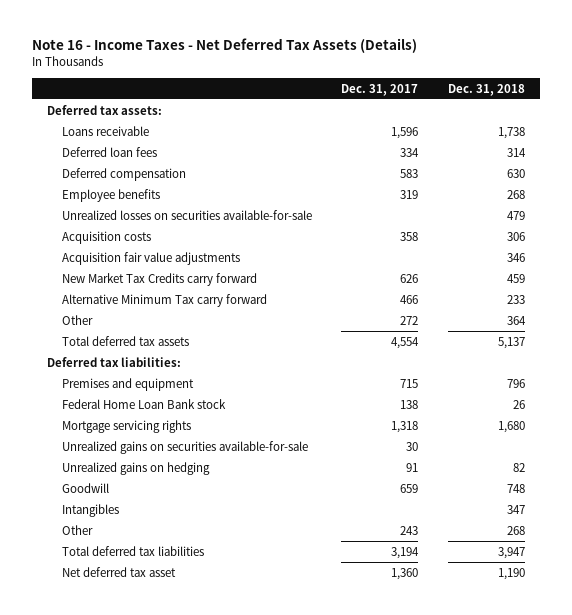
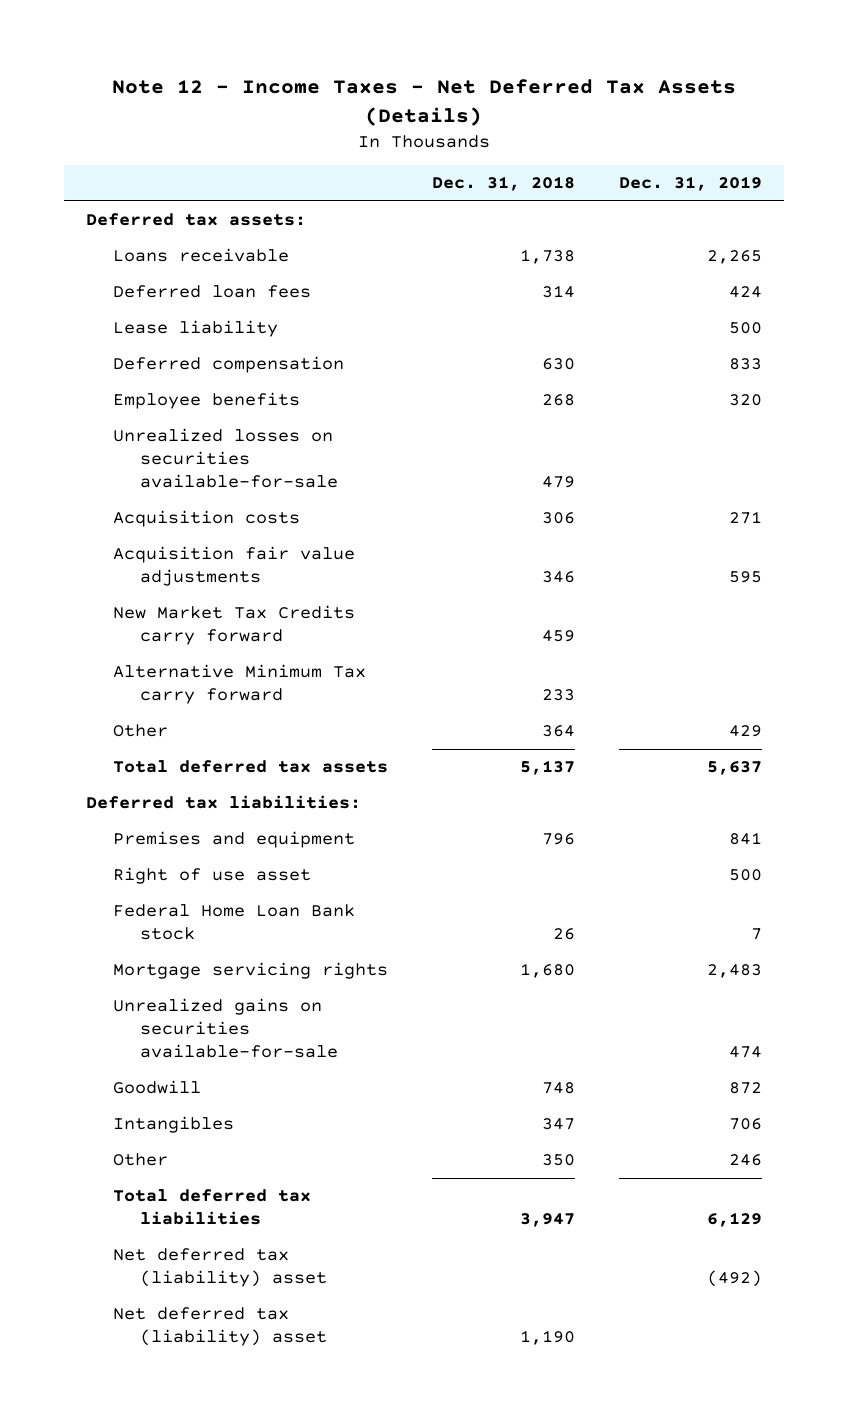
- Note 16 - Income Taxes - Net Deferred Tax Assets (Details)
+ Note 12 - Income Taxes - Net Deferred Tax Assets (Details)
- | Dec. 31, 2017 | Dec. 31, 2018
+ | Dec. 31, 2018 | Dec. 31, 2019
+ Lease liability | | 500
+ Right of use asset | | 500
- Unrealized gains on hedging | 91 | 82
- Other | 243 | 268
+ Other | 350 | 246
- Net deferred tax asset | 1,360 | 1,190
+ Net deferred tax (liability) asset | | (492)
+ Net deferred tax (liability) asset | 1,190 |

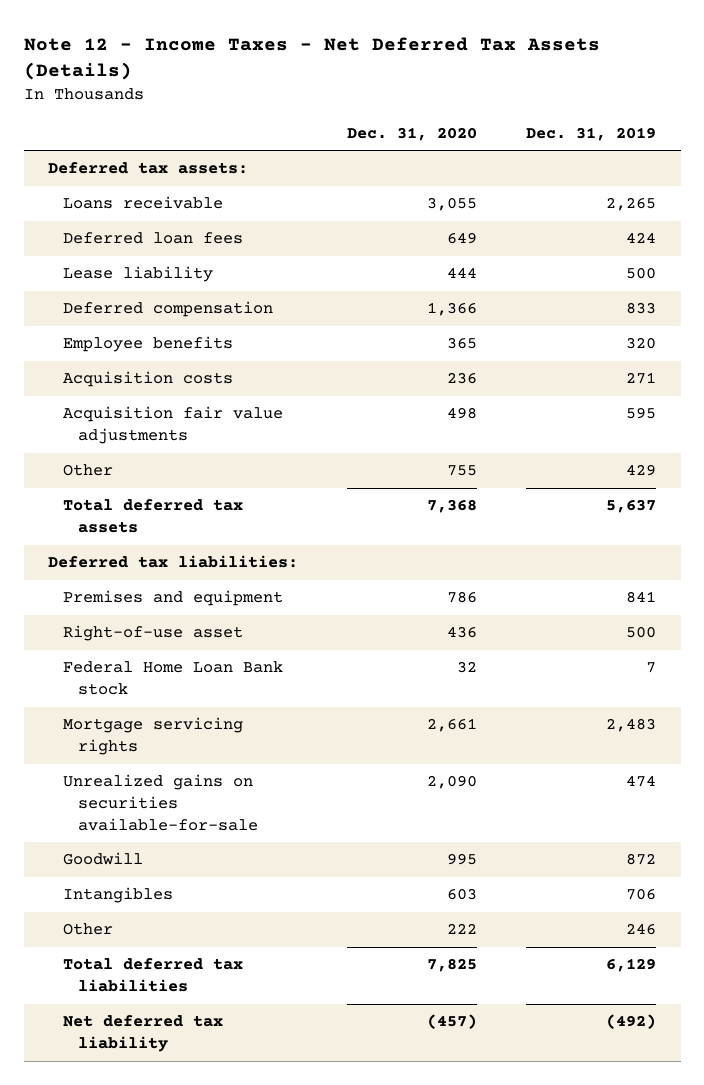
- | Dec. 31, 2018 | Dec. 31, 2019
+ | Dec. 31, 2020 | Dec. 31, 2019
- Unrealized losses on securities available-for-sale | 479 |
- New Market Tax Credits carry forward | 459 |
- Alternative Minimum Tax carry forward | 233 |
- Right of use asset | | 500
+ Right-of-use asset | 436 | 500
- Net deferred tax (liability) asset | | (492)
- Net deferred tax (liability) asset | 1,190 |
+ Net deferred tax liability | (457) | (492)

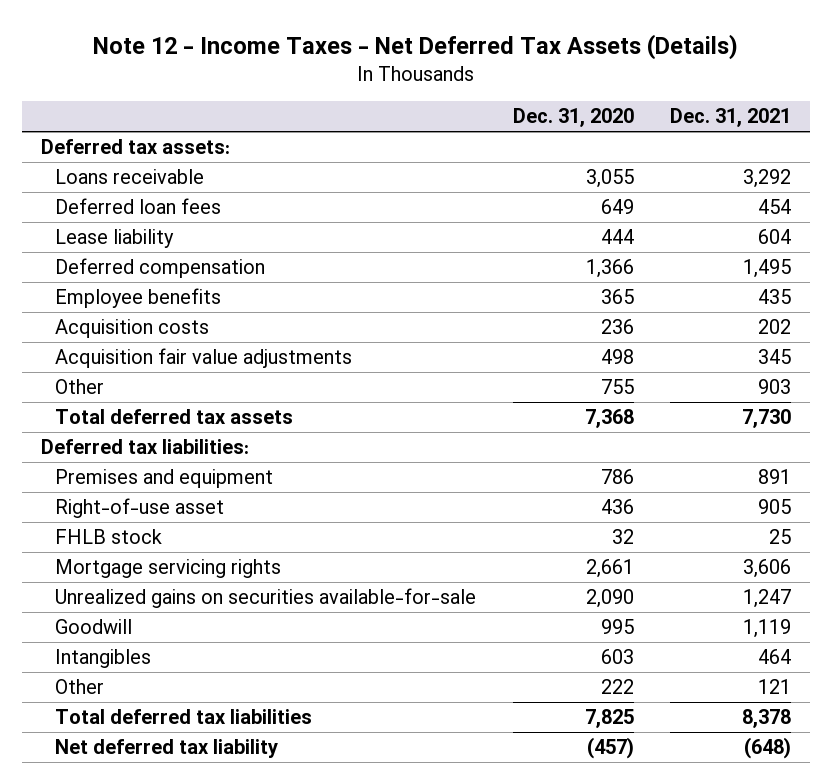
- | Dec. 31, 2020 | Dec. 31, 2019
+ | Dec. 31, 2020 | Dec. 31, 2021
- Federal Home Loan Bank stock | 32 | 7
+ FHLB stock | 32 | 25

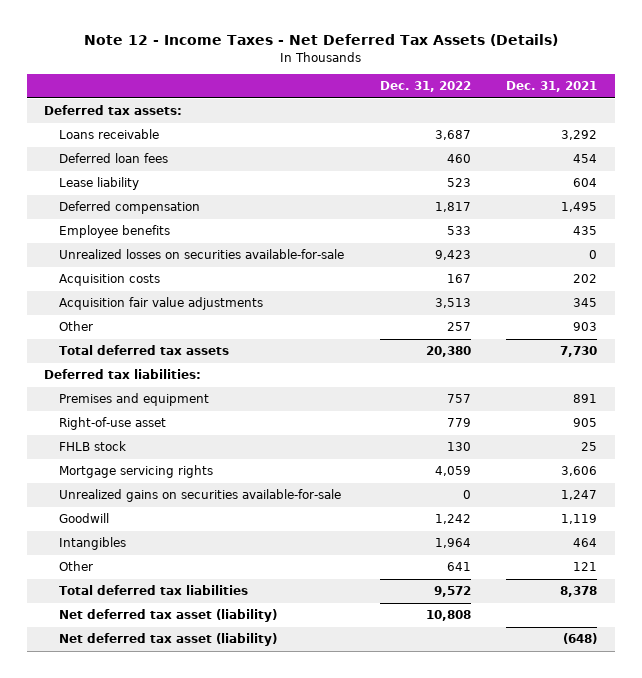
- | Dec. 31, 2020 | Dec. 31, 2021
+ | Dec. 31, 2022 | Dec. 31, 2021
+ Unrealized losses on securities available-for-sale | 9,423 | 0
- Net deferred tax liability | (457) | (648)
+ Net deferred tax asset (liability) | 10,808 |
+ Net deferred tax asset (liability) | | (648)

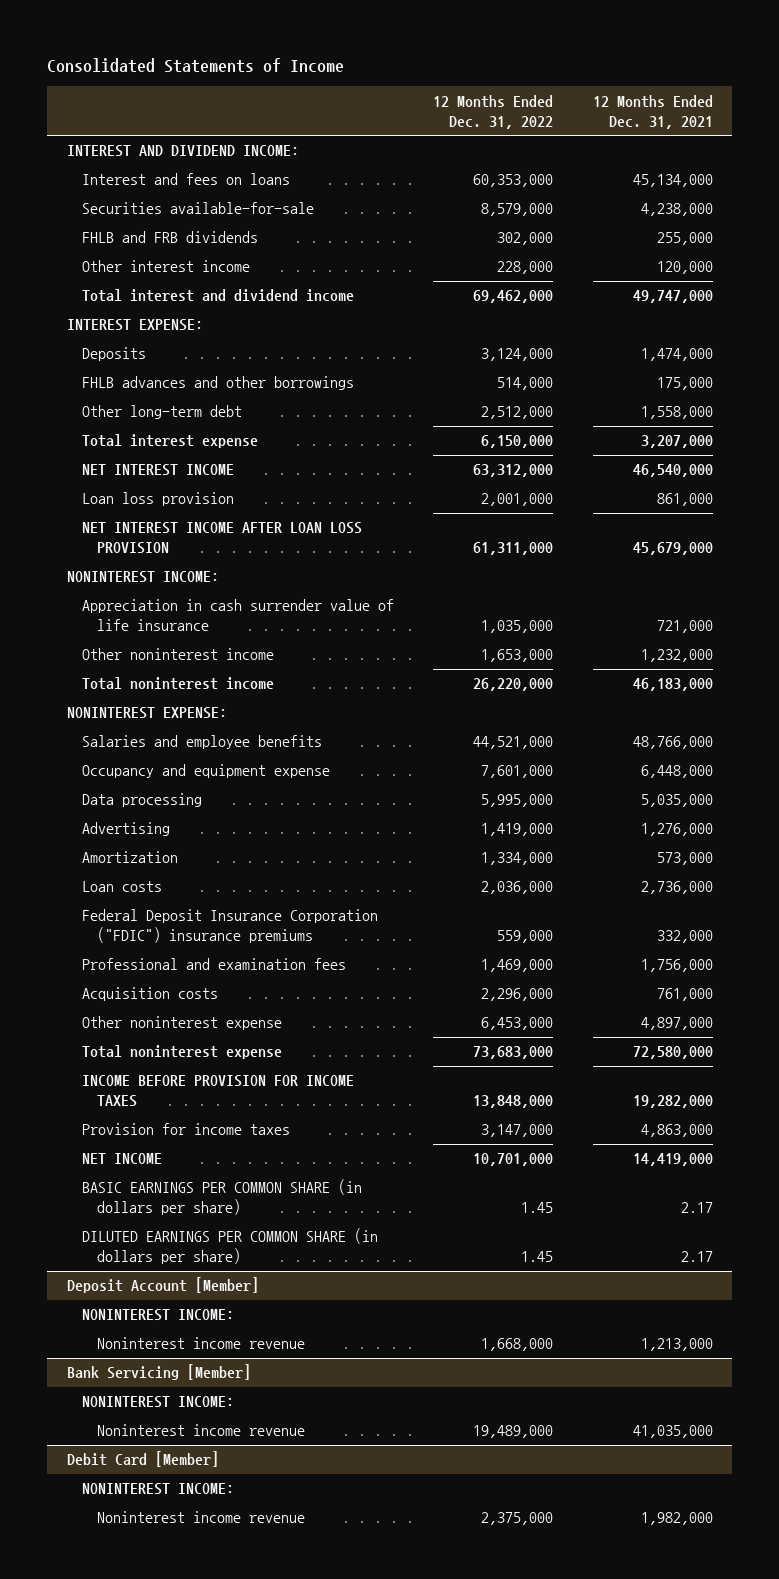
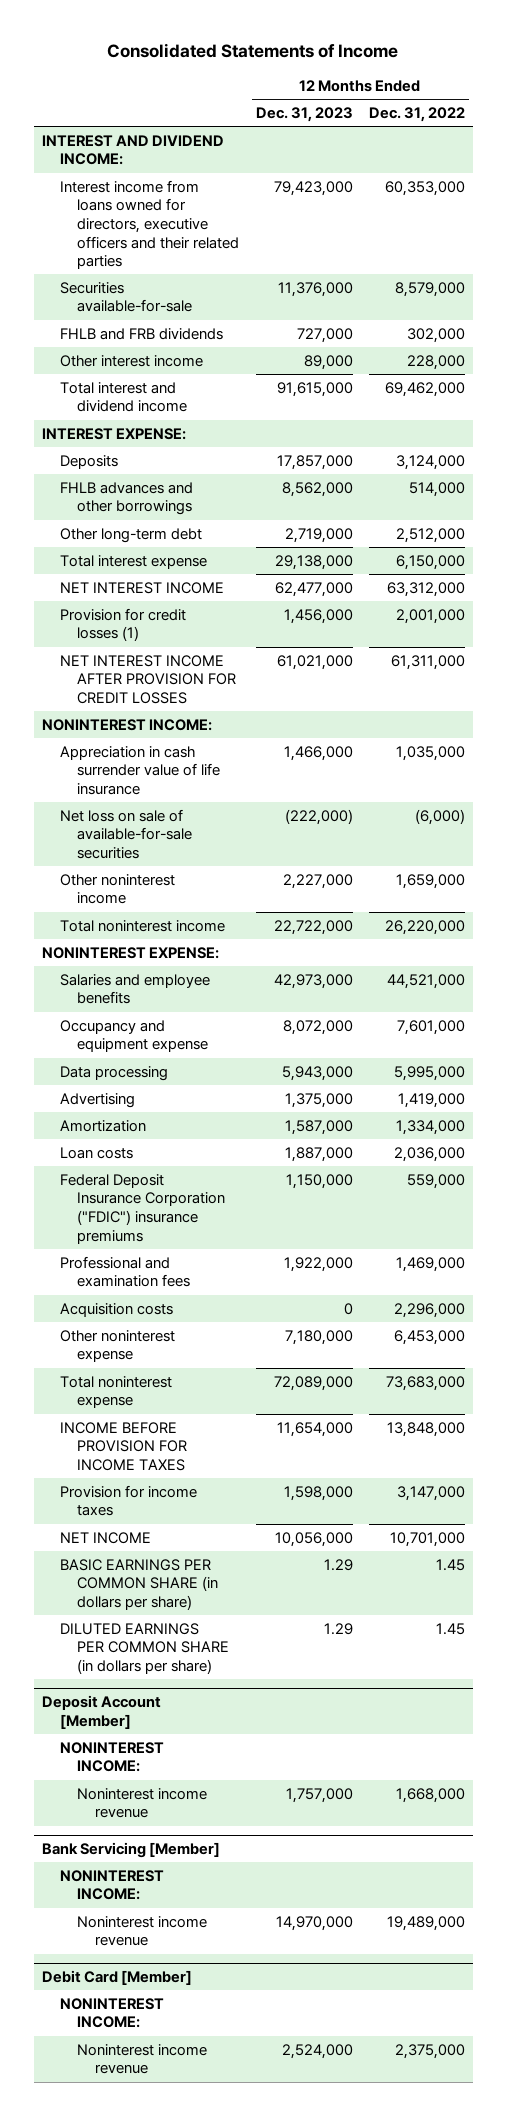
- | 12 Months Ended Dec. 31, 2022 | 12 Months Ended Dec. 31, 2021
+ | 12 Months Ended Dec. 31, 2023 | 12 Months Ended Dec. 31, 2022
- Interest and fees on loans | 60,353,000 | 45,134,000
+ Interest income from loans owned for directors, executive officers and their related parties | 79,423,000 | 60,353,000
- Loan loss provision | 2,001,000 | 861,000
- NET INTEREST INCOME AFTER LOAN LOSS PROVISION | 61,311,000 | 45,679,000
+ Provision for credit losses (1) | 1,456,000 | 2,001,000
+ NET INTEREST INCOME AFTER PROVISION FOR CREDIT LOSSES | 61,021,000 | 61,311,000
- Other noninterest income | 1,653,000 | 1,232,000
+ Net loss on sale of available-for-sale securities | (222,000) | (6,000)
+ Other noninterest income | 2,227,000 | 1,659,000

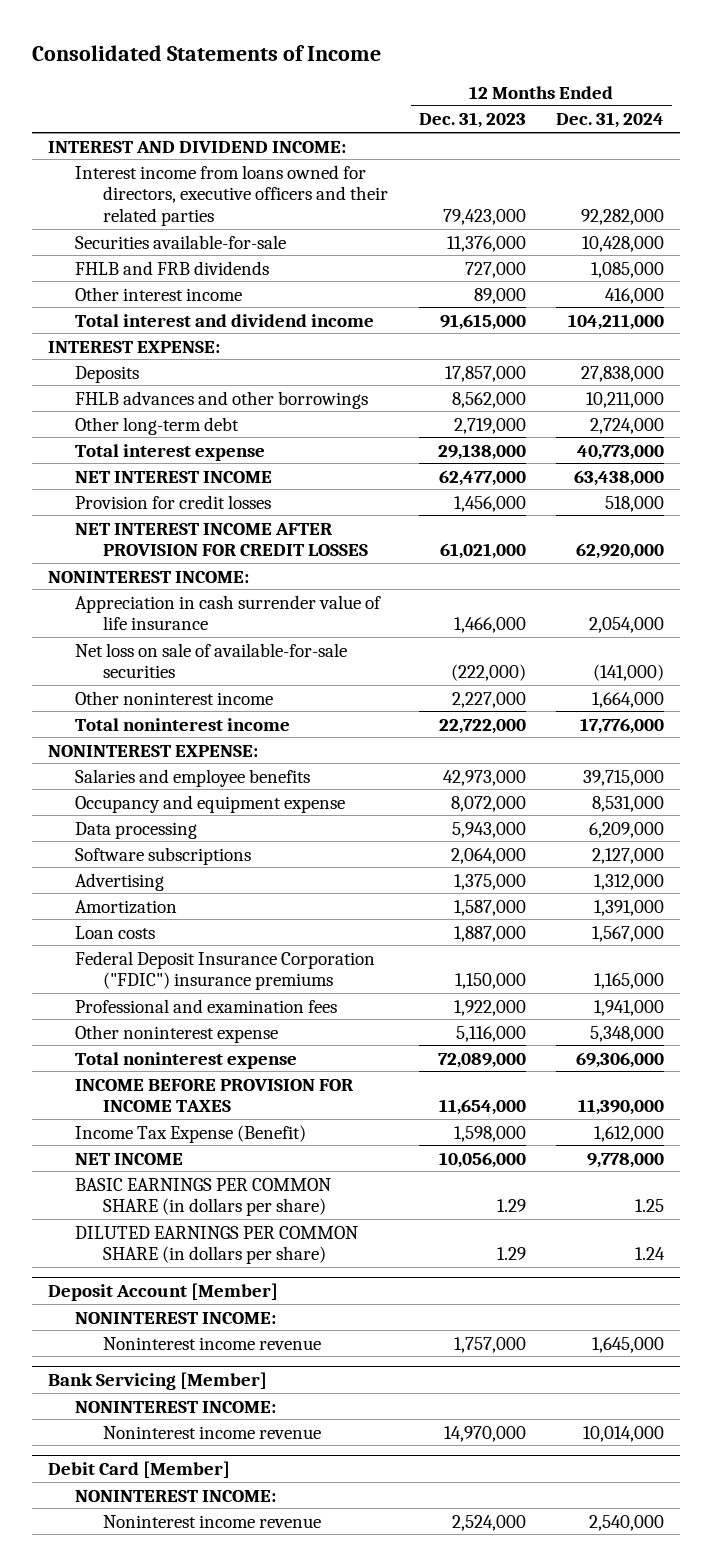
- | 12 Months Ended Dec. 31, 2023 | 12 Months Ended Dec. 31, 2022
+ | 12 Months Ended Dec. 31, 2023 | 12 Months Ended Dec. 31, 2024
- Provision for credit losses (1) | 1,456,000 | 2,001,000
+ Provision for credit losses | 1,456,000 | 518,000
+ Software subscriptions | 2,064,000 | 2,127,000
- Acquisition costs | 0 | 2,296,000
- Other noninterest expense | 7,180,000 | 6,453,000
+ Other noninterest expense | 5,116,000 | 5,348,000
- Provision for income taxes | 1,598,000 | 3,147,000
+ Income Tax Expense (Benefit) | 1,598,000 | 1,612,000

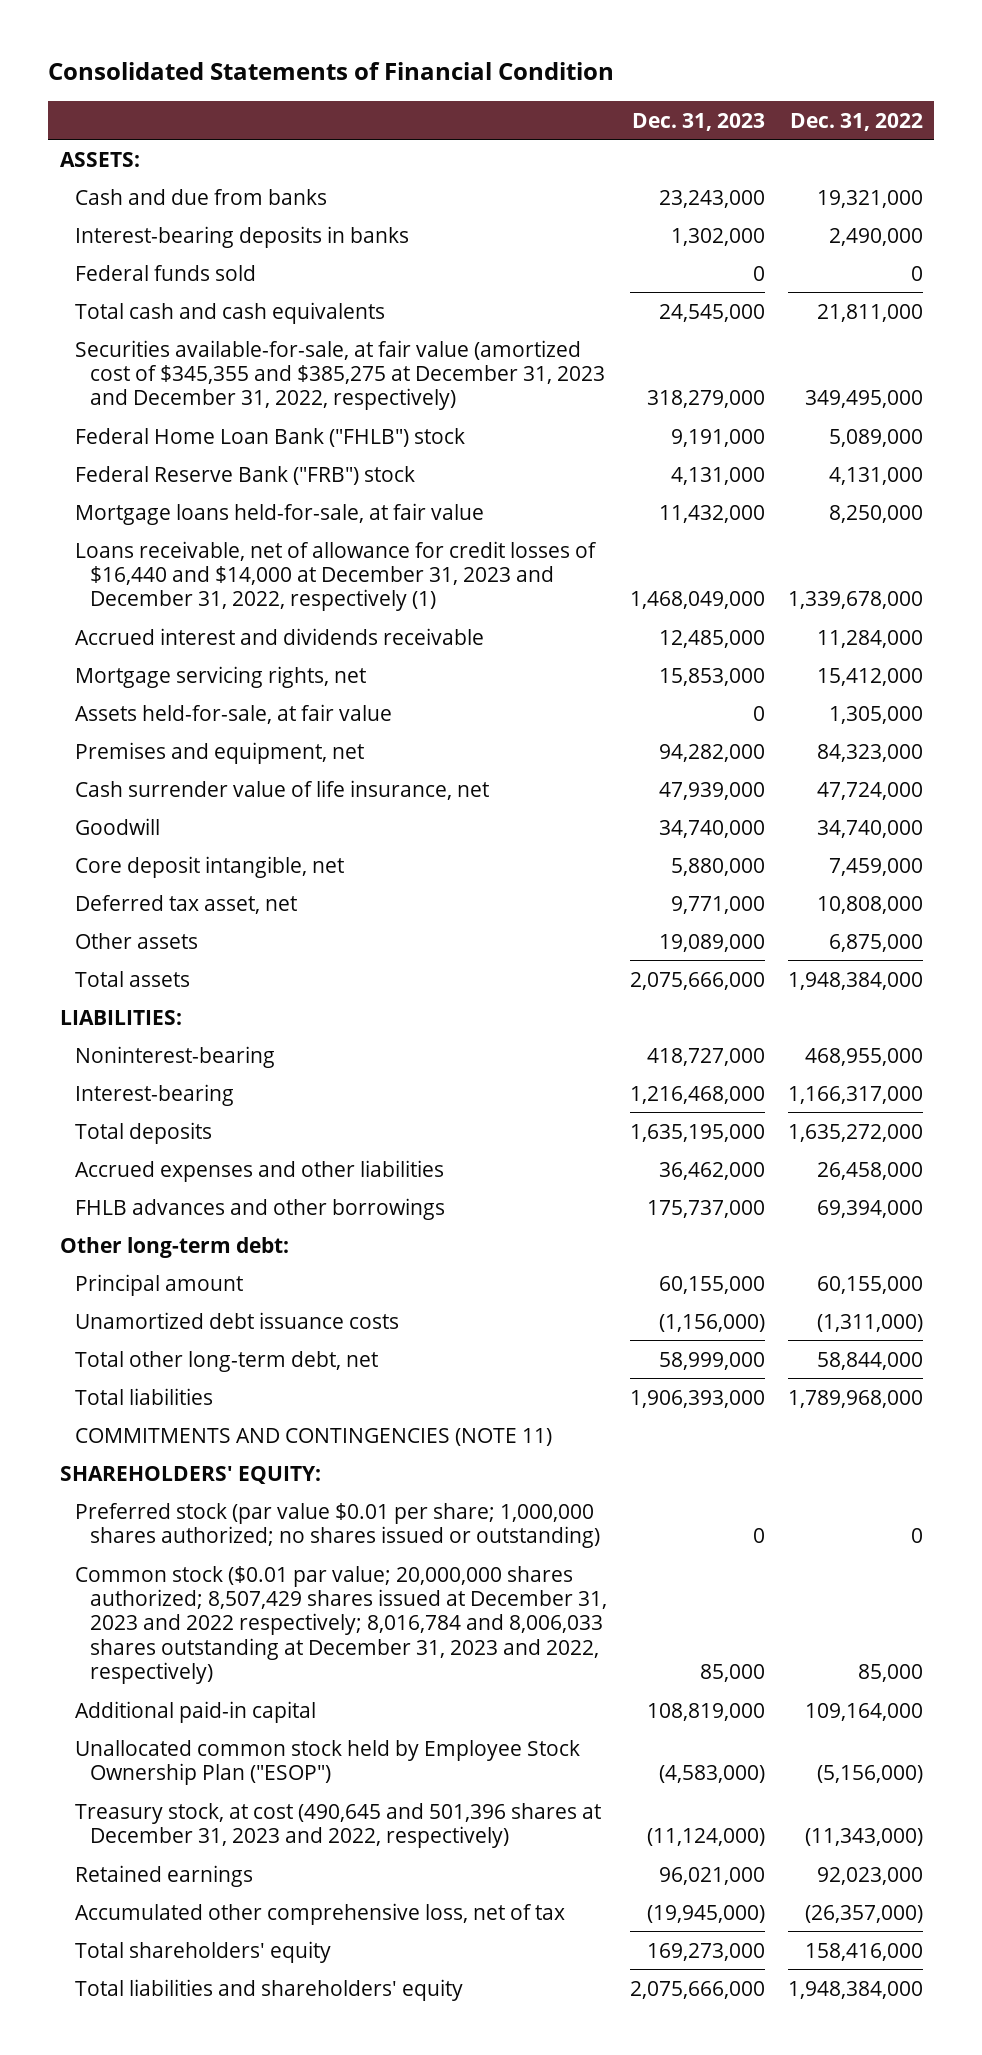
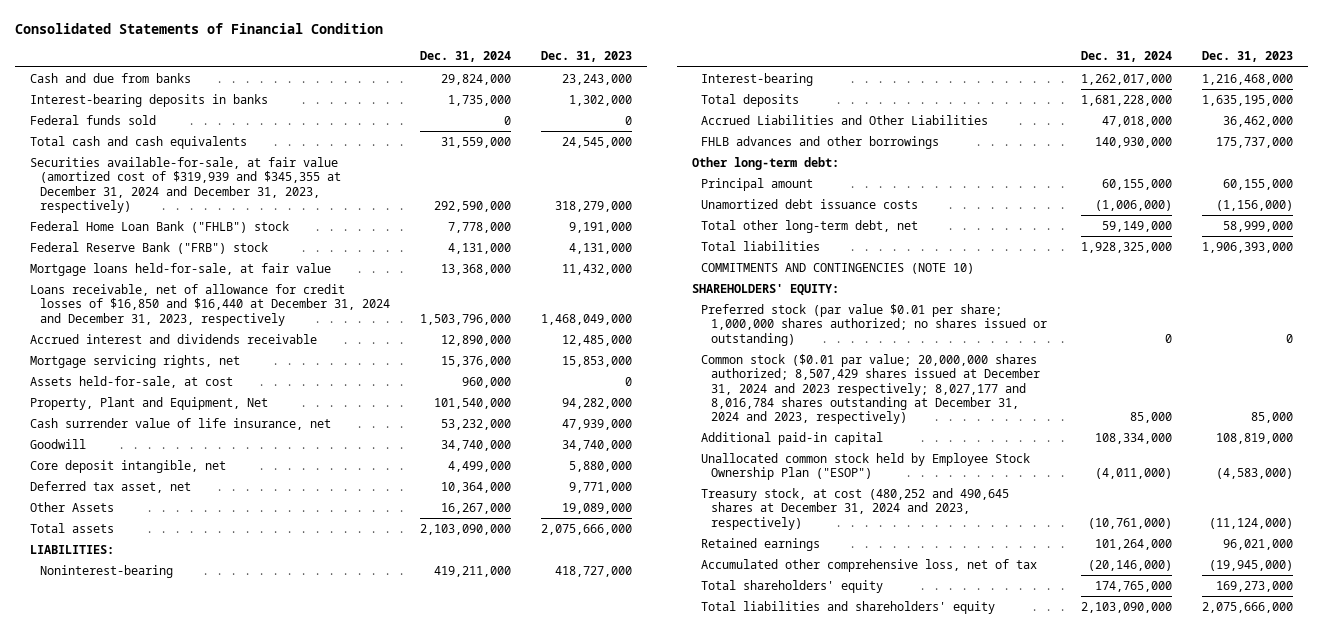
- | Dec. 31, 2023 | Dec. 31, 2022
+ | Dec. 31, 2024 | Dec. 31, 2023
- ASSETS:
- Securities available-for-sale, at fair value (amortized cost of $345,355 and $385,275 at December 31, 2023 and December 31, 2022, respectively) | 318,279,000 | 349,495,000
+ Securities available-for-sale, at fair value (amortized cost of $319,939 and $345,355 at December 31, 2024 and December 31, 2023, respectively) | 292,590,000 | 318,279,000
- Loans receivable, net of allowance for credit losses of $16,440 and $14,000 at December 31, 2023 and December 31, 2022, respectively (1) | 1,468,049,000 | 1,339,678,000
+ Loans receivable, net of allowance for credit losses of $16,850 and $16,440 at December 31, 2024 and December 31, 2023, respectively | 1,503,796,000 | 1,468,049,000
- Assets held-for-sale, at fair value | 0 | 1,305,000
- Premises and equipment, net | 94,282,000 | 84,323,000
+ Assets held-for-sale, at cost | 960,000 | 0
+ Property, Plant and Equipment, Net | 101,540,000 | 94,282,000
- Other assets | 19,089,000 | 6,875,000
+ Other Assets | 16,267,000 | 19,089,000
- Accrued expenses and other liabilities | 36,462,000 | 26,458,000
+ Accrued Liabilities and Other Liabilities | 47,018,000 | 36,462,000
- COMMITMENTS AND CONTINGENCIES (NOTE 11)
+ COMMITMENTS AND CONTINGENCIES (NOTE 10)
- Common stock ($0.01 par value; 20,000,000 shares authorized; 8,507,429 shares issued at December 31, 2023 and 2022 respectively; 8,016,784 and 8,006,033 shares outstanding at December 31, 2023 and 2022, respectively) | 85,000 | 85,000
+ Common stock ($0.01 par value; 20,000,000 shares authorized; 8,507,429 shares issued at December 31, 2024 and 2023 respectively; 8,027,177 and 8,016,784 shares outstanding at December 31, 2024 and 2023, respectively) | 85,000 | 85,000
- Treasury stock, at cost (490,645 and 501,396 shares at December 31, 2023 and 2022, respectively) | (11,124,000) | (11,343,000)
+ Treasury stock, at cost (480,252 and 490,645 shares at December 31, 2024 and 2023, respectively) | (10,761,000) | (11,124,000)

